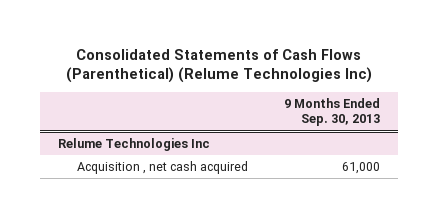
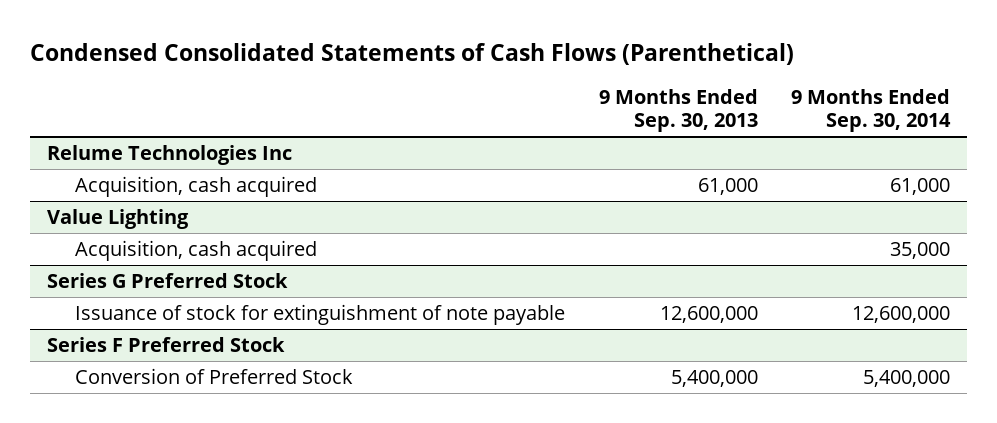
- Consolidated Statements of Cash Flows (Parenthetical) (Relume Technologies Inc)
+ Condensed Consolidated Statements of Cash Flows (Parenthetical)
- | 9 Months Ended Sep. 30, 2013
+ | 9 Months Ended Sep. 30, 2013 | 9 Months Ended Sep. 30, 2014
@ Relume Technologies Inc
- Acquisition , net cash acquired | 61,000
+ Acquisition, cash acquired | 61,000 | 61,000
+ Value Lighting
+ Acquisition, cash acquired | | 35,000
+ Series G Preferred Stock
+ Issuance of stock for extinguishment of note payable | 12,600,000 | 12,600,000
+ Series F Preferred Stock
+ Conversion of Preferred Stock | 5,400,000 | 5,400,000

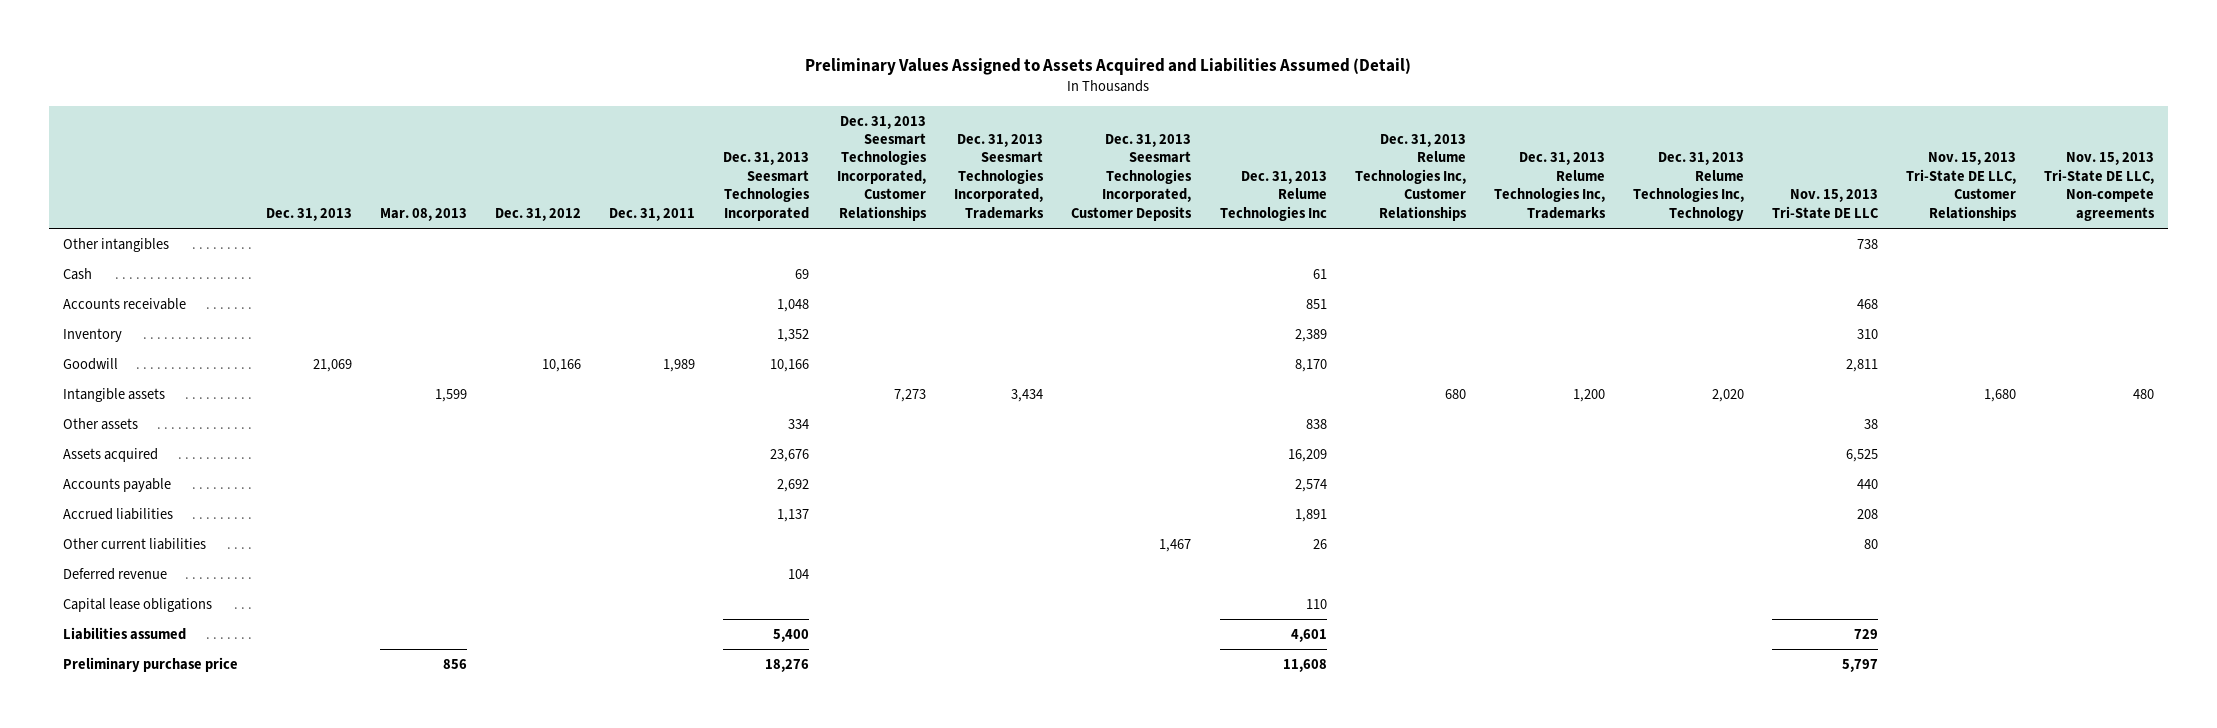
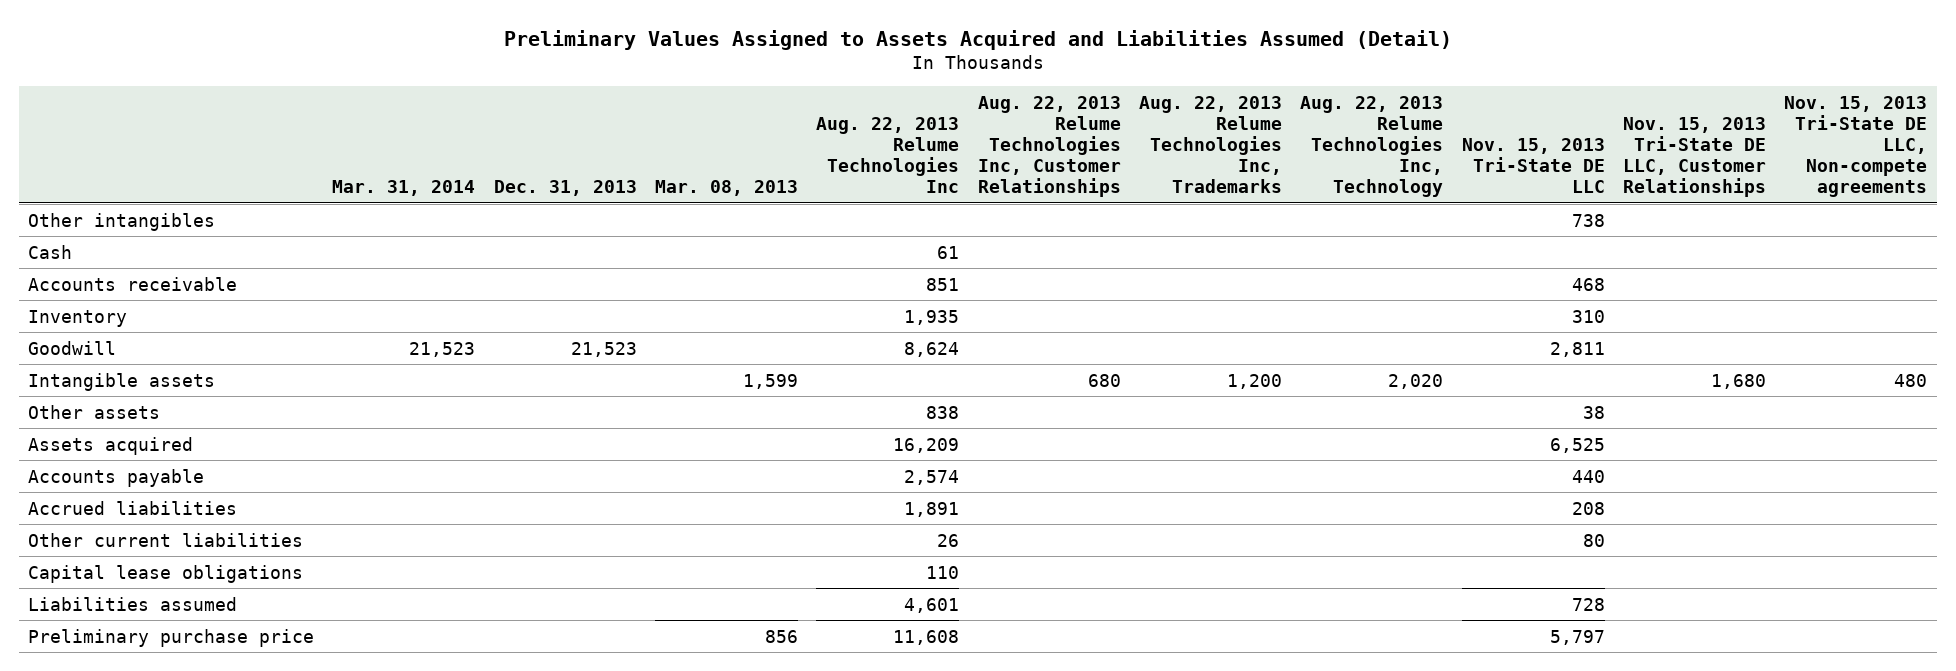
- | Dec. 31, 2013 | Mar. 08, 2013 | Dec. 31, 2012 | Dec. 31, 2011 | Dec. 31, 2013 Seesmart Technologies Incorporated | Dec. 31, 2013 Seesmart Technologies Incorporated, Customer Relationships | Dec. 31, 2013 Seesmart Technologies Incorporated, Trademarks | Dec. 31, 2013 Seesmart Technologies Incorporated, Customer Deposits | Dec. 31, 2013 Relume Technologies Inc | Dec. 31, 2013 Relume Technologies Inc, Customer Relationships | Dec. 31, 2013 Relume Technologies Inc, Trademarks | Dec. 31, 2013 Relume Technologies Inc, Technology | Nov. 15, 2013 Tri-State DE LLC | Nov. 15, 2013 Tri-State DE LLC, Customer Relationships | Nov. 15, 2013 Tri-State DE LLC, Non-compete agreements
+ | Mar. 31, 2014 | Dec. 31, 2013 | Mar. 08, 2013 | Aug. 22, 2013 Relume Technologies Inc | Aug. 22, 2013 Relume Technologies Inc, Customer Relationships | Aug. 22, 2013 Relume Technologies Inc, Trademarks | Aug. 22, 2013 Relume Technologies Inc, Technology | Nov. 15, 2013 Tri-State DE LLC | Nov. 15, 2013 Tri-State DE LLC, Customer Relationships | Nov. 15, 2013 Tri-State DE LLC, Non-compete agreements
- Goodwill | 21,069 | | 10,166 | 1,989 | 10,166 | | | | 8,170 | | | | 2,811 | |
+ Goodwill | 21,523 | 21,523 | | 8,624 | | | | 2,811 | |
- Deferred revenue | | | | | 104 | | | | | | | | | |
- Liabilities assumed | | | | | 5,400 | | | | 4,601 | | | | 729 | |
+ Liabilities assumed | | | | 4,601 | | | | 728 | |

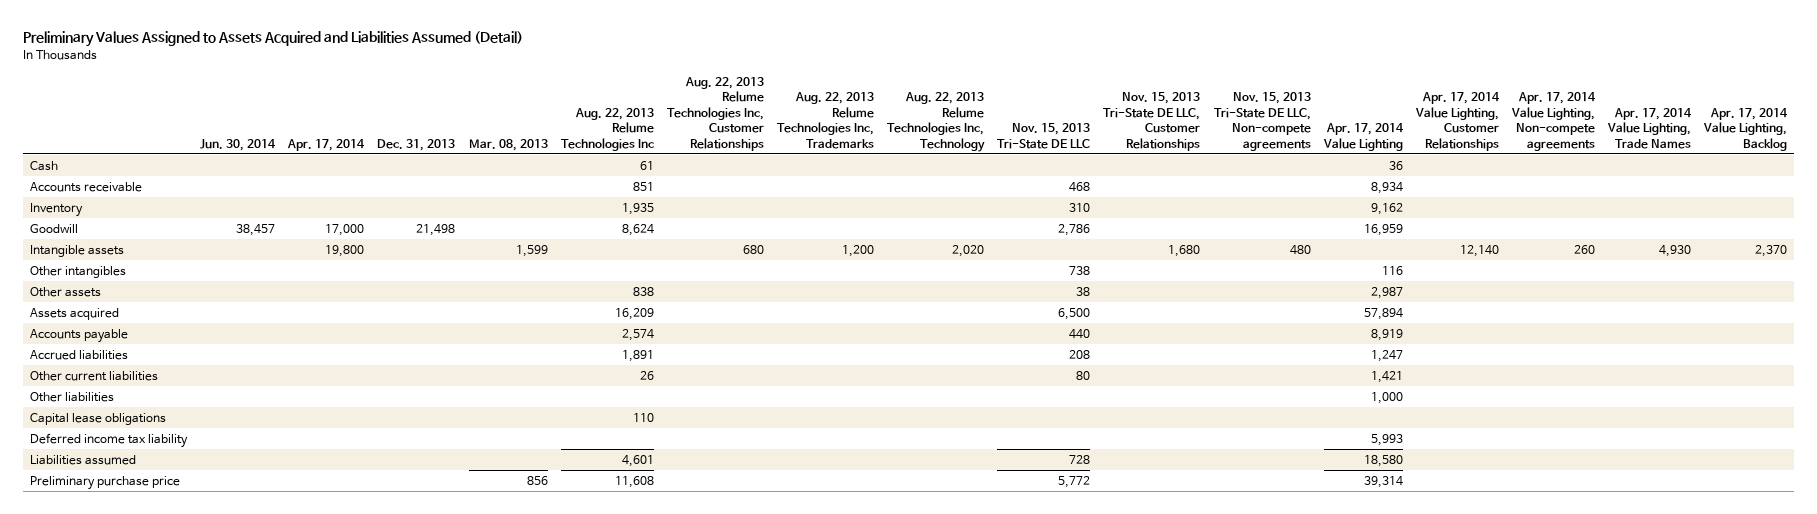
- | Mar. 31, 2014 | Dec. 31, 2013 | Mar. 08, 2013 | Aug. 22, 2013 Relume Technologies Inc | Aug. 22, 2013 Relume Technologies Inc, Customer Relationships | Aug. 22, 2013 Relume Technologies Inc, Trademarks | Aug. 22, 2013 Relume Technologies Inc, Technology | Nov. 15, 2013 Tri-State DE LLC | Nov. 15, 2013 Tri-State DE LLC, Customer Relationships | Nov. 15, 2013 Tri-State DE LLC, Non-compete agreements
+ | Jun. 30, 2014 | Apr. 17, 2014 | Dec. 31, 2013 | Mar. 08, 2013 | Aug. 22, 2013 Relume Technologies Inc | Aug. 22, 2013 Relume Technologies Inc, Customer Relationships | Aug. 22, 2013 Relume Technologies Inc, Trademarks | Aug. 22, 2013 Relume Technologies Inc, Technology | Nov. 15, 2013 Tri-State DE LLC | Nov. 15, 2013 Tri-State DE LLC, Customer Relationships | Nov. 15, 2013 Tri-State DE LLC, Non-compete agreements | Apr. 17, 2014 Value Lighting | Apr. 17, 2014 Value Lighting, Customer Relationships | Apr. 17, 2014 Value Lighting, Non-compete agreements | Apr. 17, 2014 Value Lighting, Trade Names | Apr. 17, 2014 Value Lighting, Backlog
- Goodwill | 21,523 | 21,523 | | 8,624 | | | | 2,811 | |
+ Goodwill | 38,457 | 17,000 | 21,498 | | 8,624 | | | | 2,786 | | | 16,959 | | | |
moved down: Other intangibles | | | | | | | | | 738 | | | 116 | | | |
- Assets acquired | | | | 16,209 | | | | 6,525 | |
+ Assets acquired | | | | | 16,209 | | | | 6,500 | | | 57,894 | | | |
+ Other liabilities | | | | | | | | | | | | 1,000 | | | |
+ Deferred income tax liability | | | | | | | | | | | | 5,993 | | | |
- Preliminary purchase price | | | 856 | 11,608 | | | | 5,797 | |
+ Preliminary purchase price | | | | 856 | 11,608 | | | | 5,772 | | | 39,314 | | | |

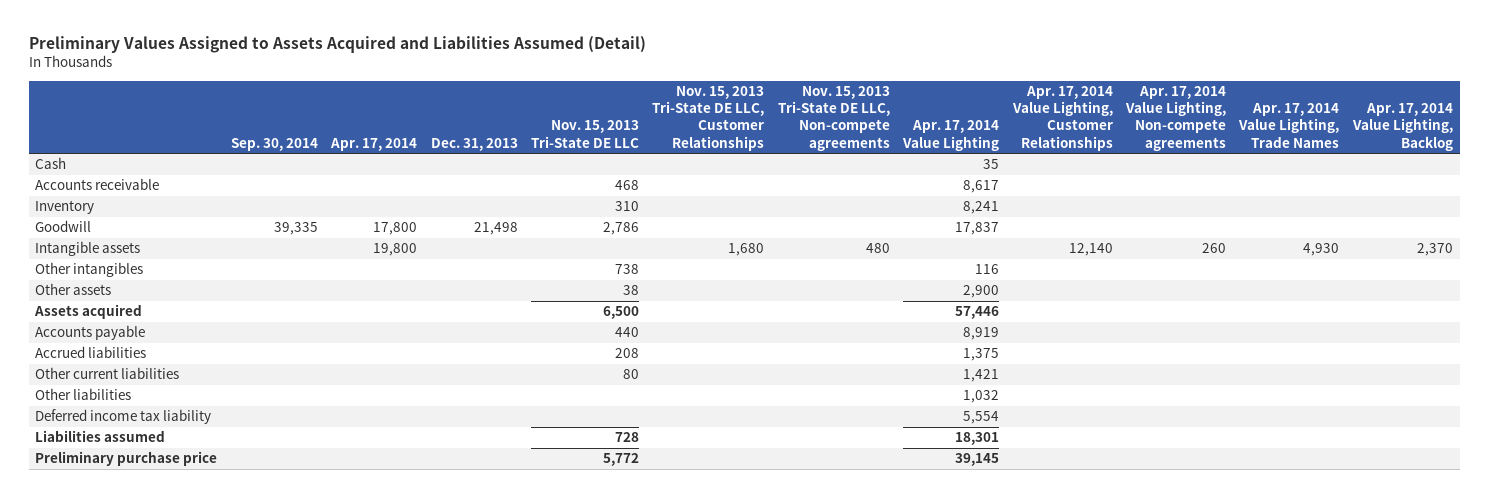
- | Jun. 30, 2014 | Apr. 17, 2014 | Dec. 31, 2013 | Mar. 08, 2013 | Aug. 22, 2013 Relume Technologies Inc | Aug. 22, 2013 Relume Technologies Inc, Customer Relationships | Aug. 22, 2013 Relume Technologies Inc, Trademarks | Aug. 22, 2013 Relume Technologies Inc, Technology | Nov. 15, 2013 Tri-State DE LLC | Nov. 15, 2013 Tri-State DE LLC, Customer Relationships | Nov. 15, 2013 Tri-State DE LLC, Non-compete agreements | Apr. 17, 2014 Value Lighting | Apr. 17, 2014 Value Lighting, Customer Relationships | Apr. 17, 2014 Value Lighting, Non-compete agreements | Apr. 17, 2014 Value Lighting, Trade Names | Apr. 17, 2014 Value Lighting, Backlog
+ | Sep. 30, 2014 | Apr. 17, 2014 | Dec. 31, 2013 | Nov. 15, 2013 Tri-State DE LLC | Nov. 15, 2013 Tri-State DE LLC, Customer Relationships | Nov. 15, 2013 Tri-State DE LLC, Non-compete agreements | Apr. 17, 2014 Value Lighting | Apr. 17, 2014 Value Lighting, Customer Relationships | Apr. 17, 2014 Value Lighting, Non-compete agreements | Apr. 17, 2014 Value Lighting, Trade Names | Apr. 17, 2014 Value Lighting, Backlog
- Cash | | | | | 61 | | | | | | | 36 | | | |
- Accounts receivable | | | | | 851 | | | | 468 | | | 8,934 | | | |
- Inventory | | | | | 1,935 | | | | 310 | | | 9,162 | | | |
- Goodwill | 38,457 | 17,000 | 21,498 | | 8,624 | | | | 2,786 | | | 16,959 | | | |
+ Cash | | | | | | | 35 | | | |
+ Accounts receivable | | | | 468 | | | 8,617 | | | |
+ Inventory | | | | 310 | | | 8,241 | | | |
+ Goodwill | 39,335 | 17,800 | 21,498 | 2,786 | | | 17,837 | | | |
- Other assets | | | | | 838 | | | | 38 | | | 2,987 | | | |
- Assets acquired | | | | | 16,209 | | | | 6,500 | | | 57,894 | | | |
+ Other assets | | | | 38 | | | 2,900 | | | |
+ Assets acquired | | | | 6,500 | | | 57,446 | | | |
- Accrued liabilities | | | | | 1,891 | | | | 208 | | | 1,247 | | | |
+ Accrued liabilities | | | | 208 | | | 1,375 | | | |
- Other liabilities | | | | | | | | | | | | 1,000 | | | |
- Capital lease obligations | | | | | 110 | | | | | | | | | | |
- Deferred income tax liability | | | | | | | | | | | | 5,993 | | | |
- Liabilities assumed | | | | | 4,601 | | | | 728 | | | 18,580 | | | |
- Preliminary purchase price | | | | 856 | 11,608 | | | | 5,772 | | | 39,314 | | | |
+ Other liabilities | | | | | | | 1,032 | | | |
+ Deferred income tax liability | | | | | | | 5,554 | | | |
+ Liabilities assumed | | | | 728 | | | 18,301 | | | |
+ Preliminary purchase price | | | | 5,772 | | | 39,145 | | | |

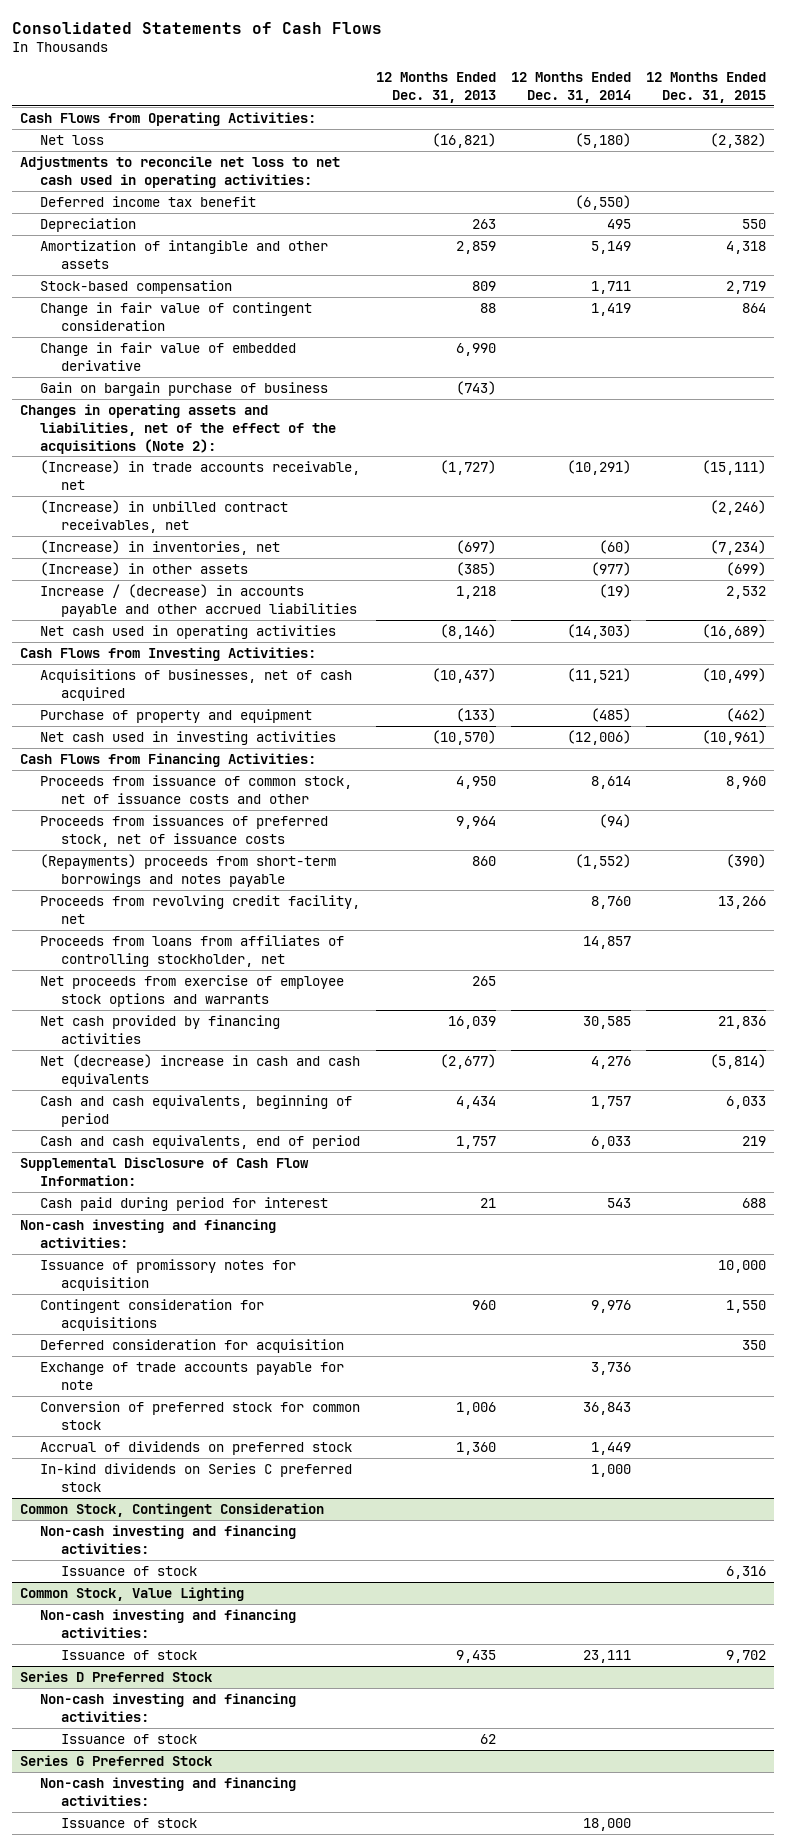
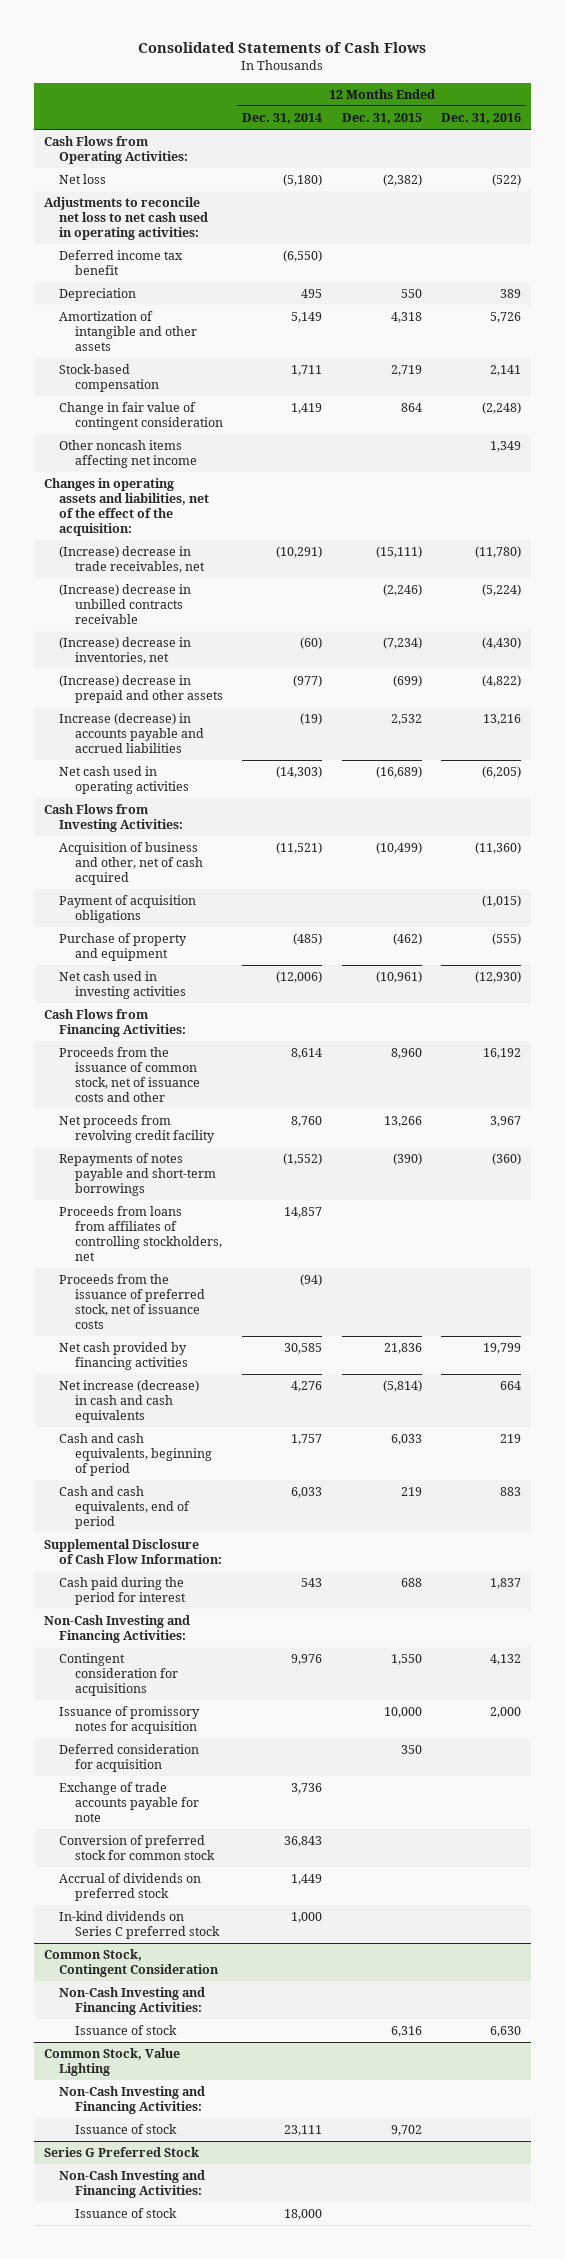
- | 12 Months Ended Dec. 31, 2013 | 12 Months Ended Dec. 31, 2014 | 12 Months Ended Dec. 31, 2015
+ | 12 Months Ended Dec. 31, 2014 | 12 Months Ended Dec. 31, 2015 | 12 Months Ended Dec. 31, 2016
- Change in fair value of embedded derivative | 6,990 | |
- Gain on bargain purchase of business | (743) | |
- Changes in operating assets and liabilities, net of the effect of the acquisitions (Note 2):
- (Increase) in trade accounts receivable, net | (1,727) | (10,291) | (15,111)
- (Increase) in unbilled contract receivables, net | | | (2,246)
- (Increase) in inventories, net | (697) | (60) | (7,234)
- (Increase) in other assets | (385) | (977) | (699)
- Increase / (decrease) in accounts payable and other accrued liabilities | 1,218 | (19) | 2,532
+ Other noncash items affecting net income | | | 1,349
+ Changes in operating assets and liabilities, net of the effect of the acquisition:
+ (Increase) decrease in trade receivables, net | (10,291) | (15,111) | (11,780)
+ (Increase) decrease in unbilled contracts receivable | | (2,246) | (5,224)
+ (Increase) decrease in inventories, net | (60) | (7,234) | (4,430)
+ (Increase) decrease in prepaid and other assets | (977) | (699) | (4,822)
+ Increase (decrease) in accounts payable and accrued liabilities | (19) | 2,532 | 13,216
- Acquisitions of businesses, net of cash acquired | (10,437) | (11,521) | (10,499)
+ Acquisition of business and other, net of cash acquired | (11,521) | (10,499) | (11,360)
+ Payment of acquisition obligations | | | (1,015)
- Proceeds from issuance of common stock, net of issuance costs and other | 4,950 | 8,614 | 8,960
- Proceeds from issuances of preferred stock, net of issuance costs | 9,964 | (94) |
- (Repayments) proceeds from short-term borrowings and notes payable | 860 | (1,552) | (390)
- Proceeds from revolving credit facility, net | | 8,760 | 13,266
- Proceeds from loans from affiliates of controlling stockholder, net | | 14,857 |
- Net proceeds from exercise of employee stock options and warrants | 265 | |
+ Proceeds from the issuance of common stock, net of issuance costs and other | 8,614 | 8,960 | 16,192
+ Net proceeds from revolving credit facility | 8,760 | 13,266 | 3,967
+ Repayments of notes payable and short-term borrowings | (1,552) | (390) | (360)
+ Proceeds from loans from affiliates of controlling stockholders, net | 14,857 | |
+ Proceeds from the issuance of preferred stock, net of issuance costs | (94) | |
- Net (decrease) increase in cash and cash equivalents | (2,677) | 4,276 | (5,814)
+ Net increase (decrease) in cash and cash equivalents | 4,276 | (5,814) | 664
- Cash paid during period for interest | 21 | 543 | 688
- Non-cash investing and financing activities:
+ Cash paid during the period for interest | 543 | 688 | 1,837
+ Non-Cash Investing and Financing Activities:
moved down: Issuance of promissory notes for acquisition | | 10,000 | 2,000
@ Common Stock, Contingent Consideration
- Non-cash investing and financing activities:
+ Non-Cash Investing and Financing Activities:
@ Common Stock, Value Lighting
- Non-cash investing and financing activities:
+ Non-Cash Investing and Financing Activities:
- Series D Preferred Stock
- Non-cash investing and financing activities:
- Issuance of stock | 62 | |
@ Series G Preferred Stock
- Non-cash investing and financing activities:
+ Non-Cash Investing and Financing Activities:

